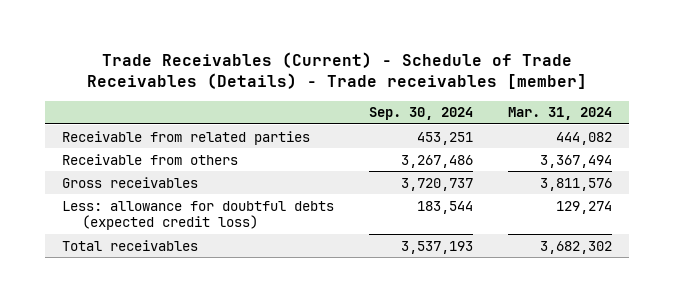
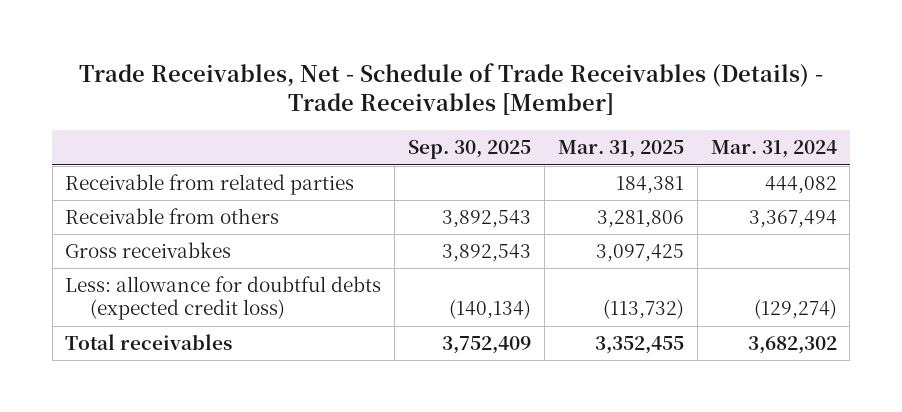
- Trade Receivables (Current) - Schedule of Trade Receivables (Details) - Trade receivables [member]
+ Trade Receivables, Net - Schedule of Trade Receivables (Details) - Trade Receivables [Member]
- | Sep. 30, 2024 | Mar. 31, 2024
+ | Sep. 30, 2025 | Mar. 31, 2025 | Mar. 31, 2024
- Gross receivables | 3,720,737 | 3,811,576
- Less: allowance for doubtful debts (expected credit loss) | 183,544 | 129,274
+ Gross receivabkes | 3,892,543 | 3,097,425 |
+ Less: allowance for doubtful debts (expected credit loss) | (140,134) | (113,732) | (129,274)

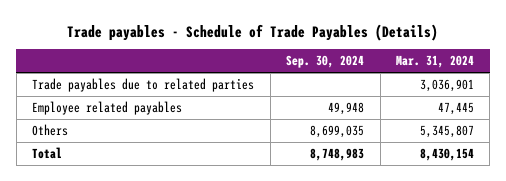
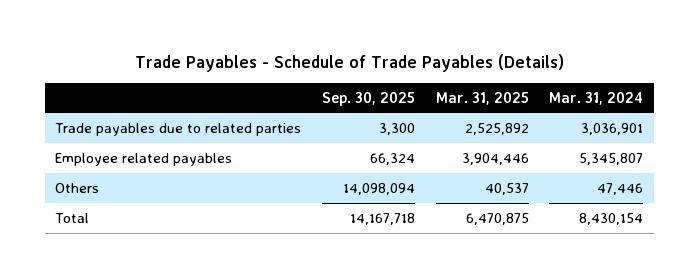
- Trade payables - Schedule of Trade Payables (Details)
+ Trade Payables - Schedule of Trade Payables (Details)
- | Sep. 30, 2024 | Mar. 31, 2024
+ | Sep. 30, 2025 | Mar. 31, 2025 | Mar. 31, 2024
- Employee related payables | 49,948 | 47,445
- Others | 8,699,035 | 5,345,807
+ Employee related payables | 66,324 | 3,904,446 | 5,345,807
+ Others | 14,098,094 | 40,537 | 47,446

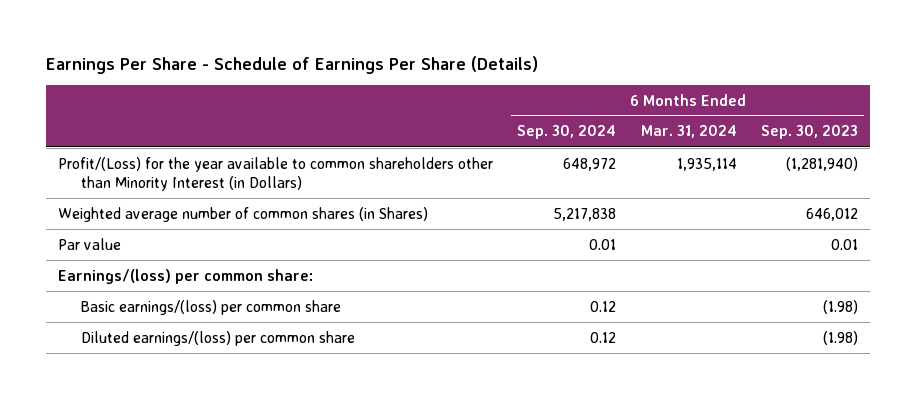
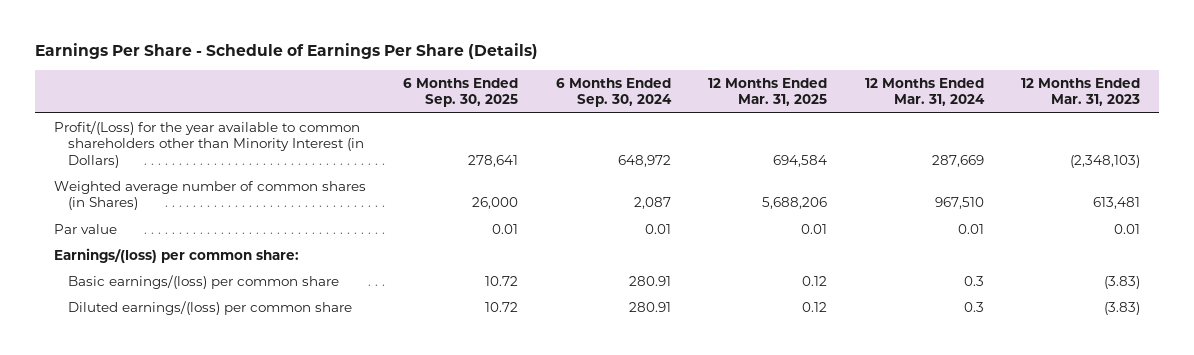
- | 6 Months Ended Sep. 30, 2024 | 6 Months Ended Mar. 31, 2024 | 6 Months Ended Sep. 30, 2023
+ | 6 Months Ended Sep. 30, 2025 | 6 Months Ended Sep. 30, 2024 | 12 Months Ended Mar. 31, 2025 | 12 Months Ended Mar. 31, 2024 | 12 Months Ended Mar. 31, 2023
- Weighted average number of common shares (in Shares) | 5,217,838 | | 646,012
+ Weighted average number of common shares (in Shares) | 26,000 | 2,087 | 5,688,206 | 967,510 | 613,481
- Basic earnings/(loss) per common share | 0.12 | | (1.98)
- Diluted earnings/(loss) per common share | 0.12 | | (1.98)
+ Basic earnings/(loss) per common share | 10.72 | 280.91 | 0.12 | 0.3 | (3.83)
+ Diluted earnings/(loss) per common share | 10.72 | 280.91 | 0.12 | 0.3 | (3.83)

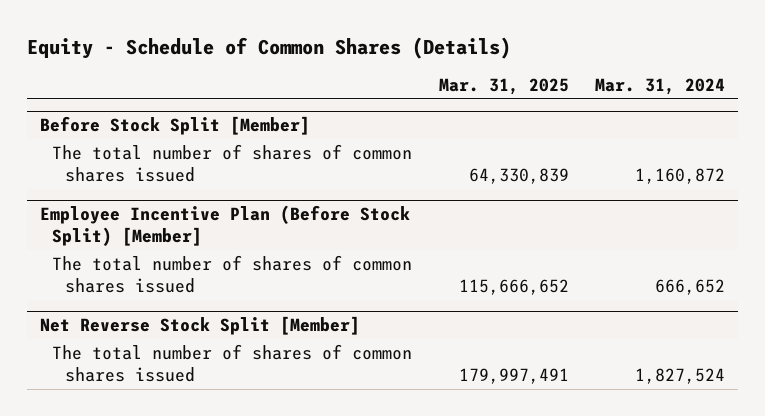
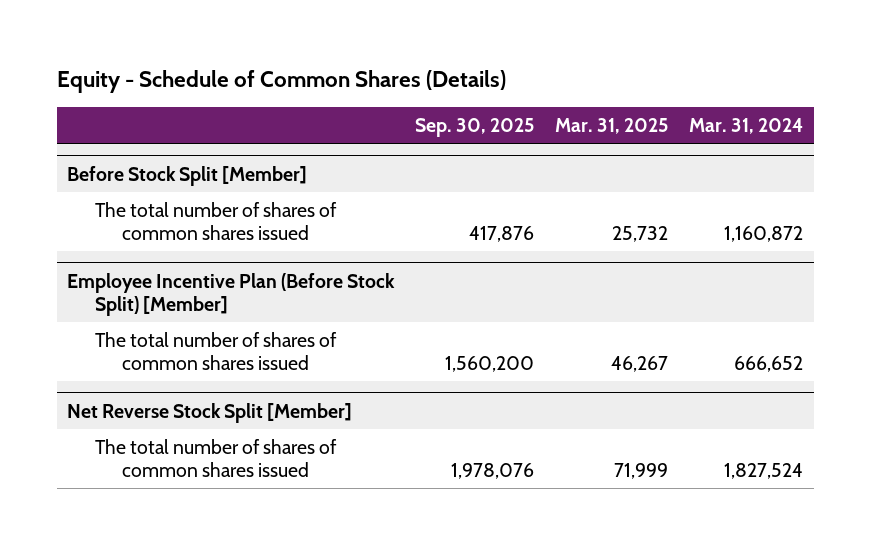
- | Mar. 31, 2025 | Mar. 31, 2024
+ | Sep. 30, 2025 | Mar. 31, 2025 | Mar. 31, 2024
@ Before Stock Split [Member]
- The total number of shares of common shares issued | 64,330,839 | 1,160,872
+ The total number of shares of common shares issued | 417,876 | 25,732 | 1,160,872
@ Employee Incentive Plan (Before Stock Split) [Member]
- The total number of shares of common shares issued | 115,666,652 | 666,652
+ The total number of shares of common shares issued | 1,560,200 | 46,267 | 666,652
@ Net Reverse Stock Split [Member]
- The total number of shares of common shares issued | 179,997,491 | 1,827,524
+ The total number of shares of common shares issued | 1,978,076 | 71,999 | 1,827,524

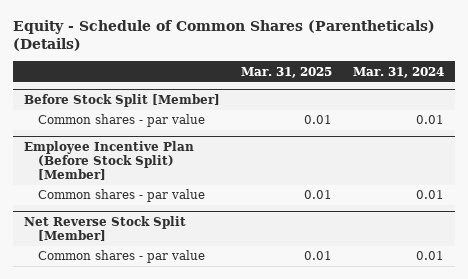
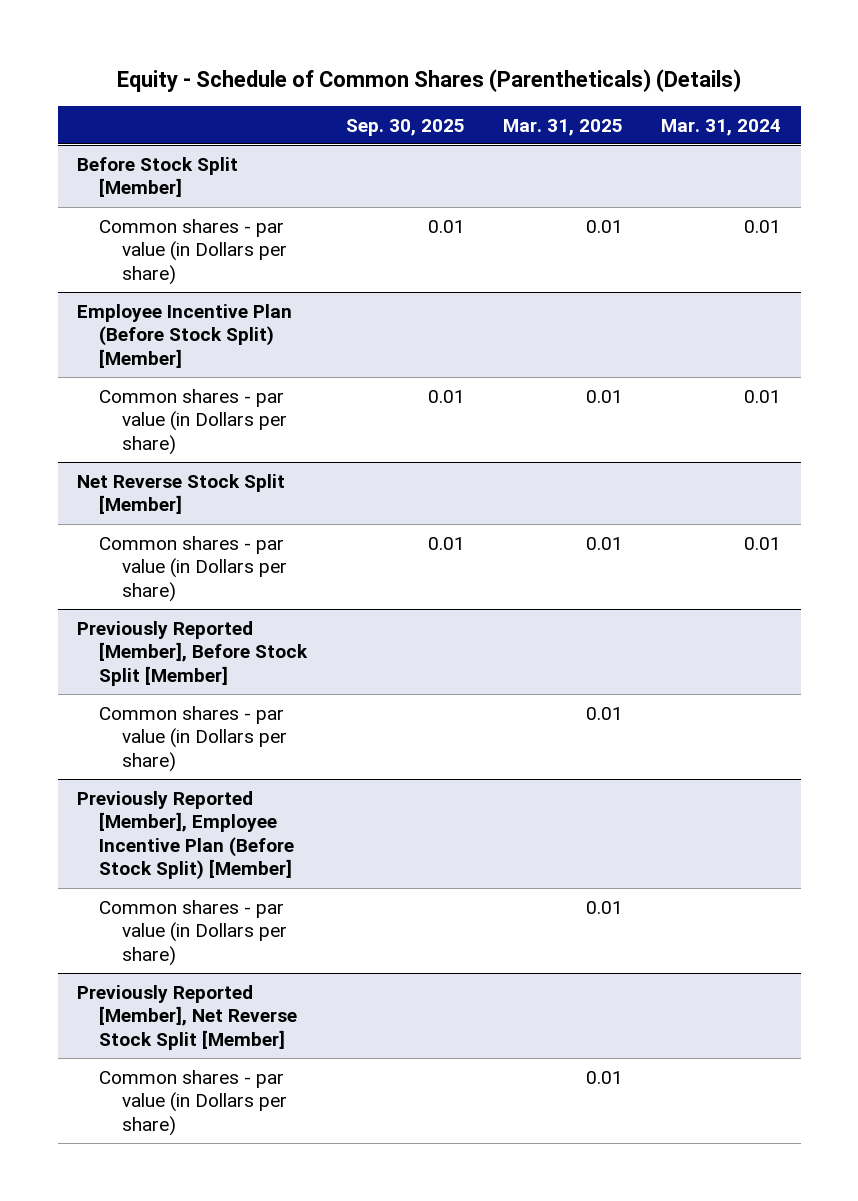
- | Mar. 31, 2025 | Mar. 31, 2024
+ | Sep. 30, 2025 | Mar. 31, 2025 | Mar. 31, 2024
@ Before Stock Split [Member]
- Common shares - par value | 0.01 | 0.01
+ Common shares - par value (in Dollars per share) | 0.01 | 0.01 | 0.01
@ Employee Incentive Plan (Before Stock Split) [Member]
- Common shares - par value | 0.01 | 0.01
+ Common shares - par value (in Dollars per share) | 0.01 | 0.01 | 0.01
@ Net Reverse Stock Split [Member]
- Common shares - par value | 0.01 | 0.01
+ Common shares - par value (in Dollars per share) | 0.01 | 0.01 | 0.01
+ Previously Reported [Member], Before Stock Split [Member]
+ Common shares - par value (in Dollars per share) | | 0.01 |
+ Previously Reported [Member], Employee Incentive Plan (Before Stock Split) [Member]
+ Common shares - par value (in Dollars per share) | | 0.01 |
+ Previously Reported [Member], Net Reverse Stock Split [Member]
+ Common shares - par value (in Dollars per share) | | 0.01 |

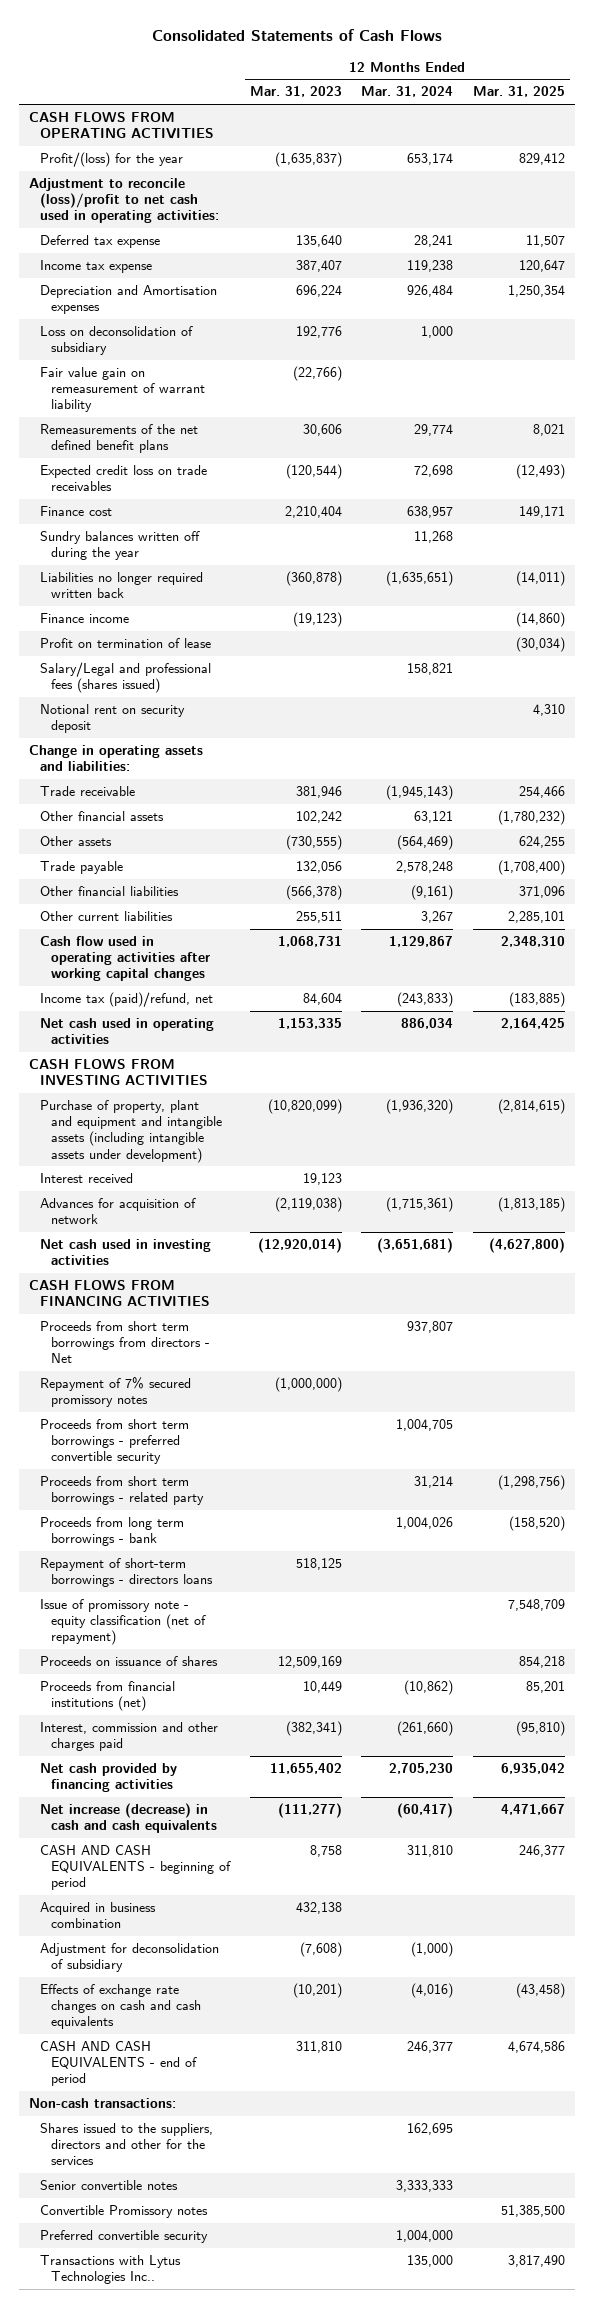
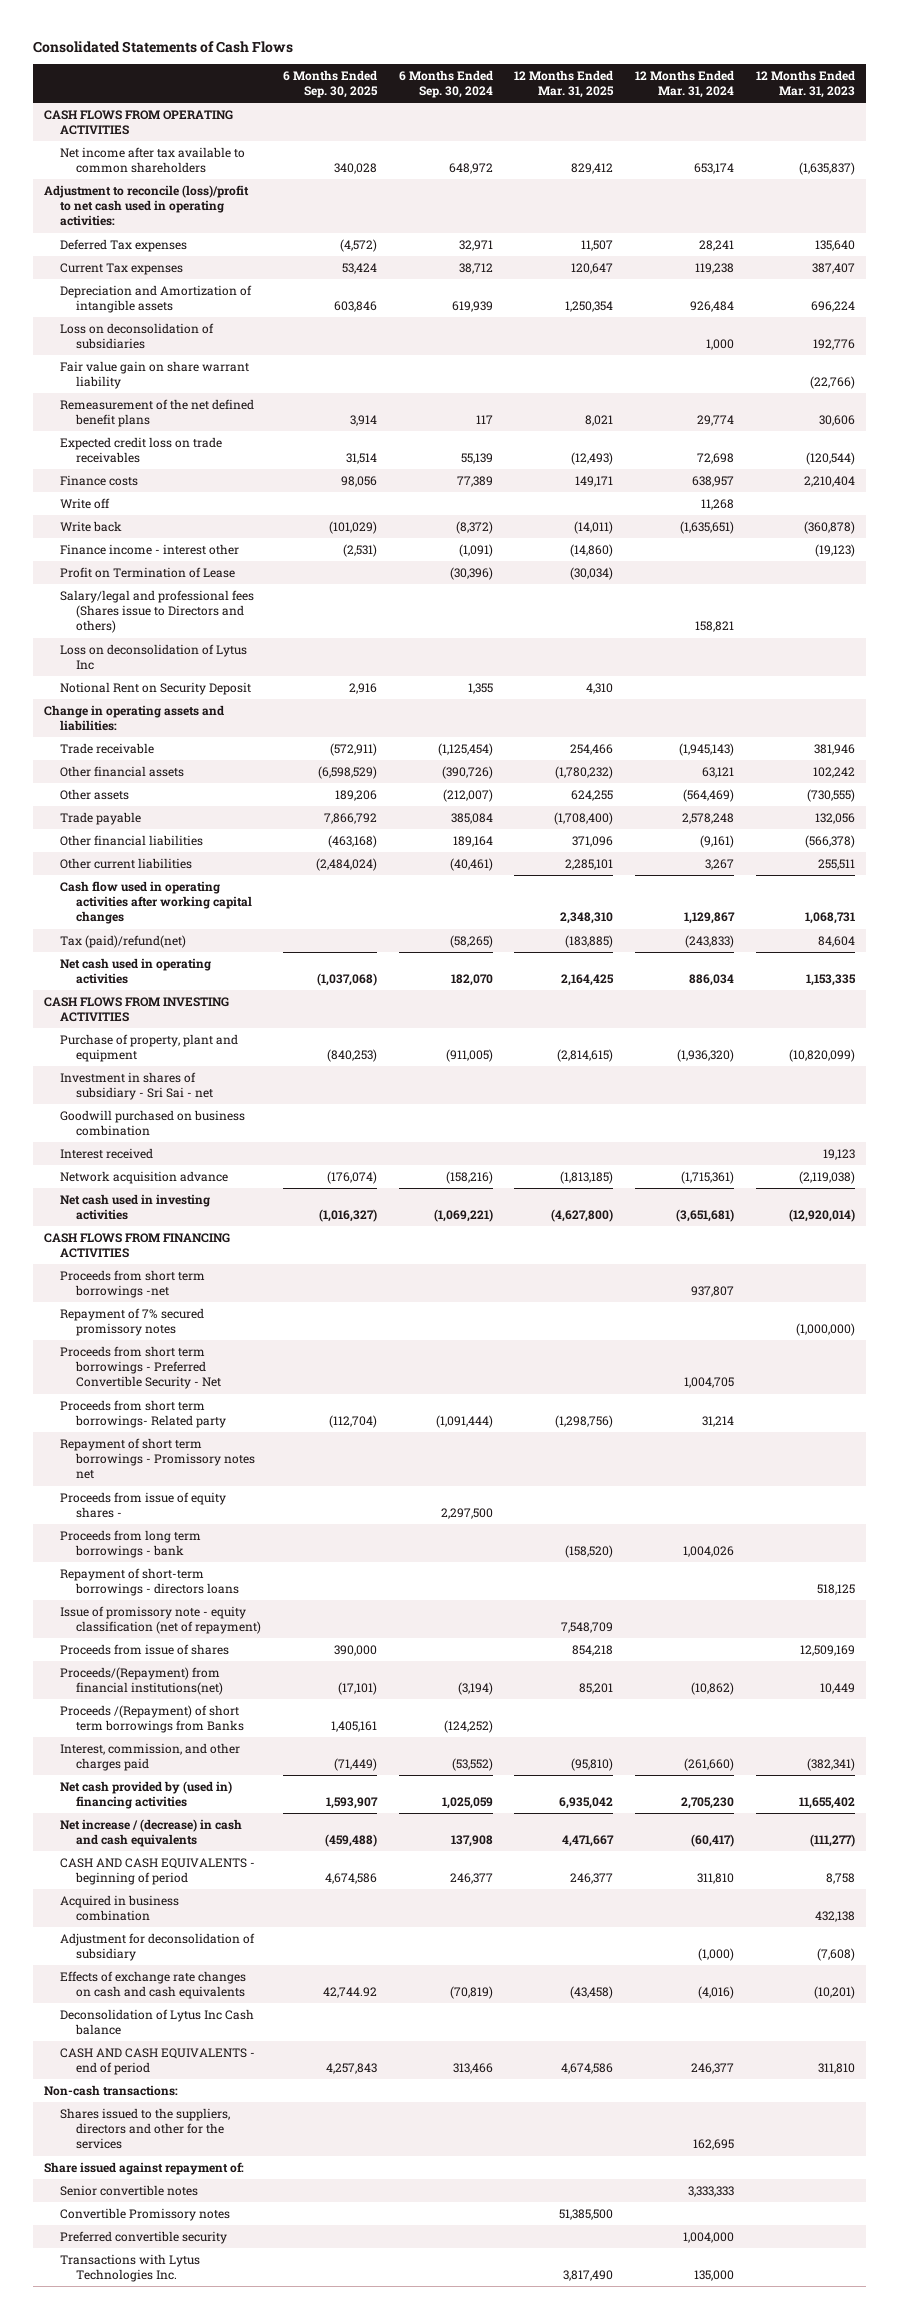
- | 12 Months Ended Mar. 31, 2023 | 12 Months Ended Mar. 31, 2024 | 12 Months Ended Mar. 31, 2025
+ | 6 Months Ended Sep. 30, 2025 | 6 Months Ended Sep. 30, 2024 | 12 Months Ended Mar. 31, 2025 | 12 Months Ended Mar. 31, 2024 | 12 Months Ended Mar. 31, 2023
- Profit/(loss) for the year | (1,635,837) | 653,174 | 829,412
+ Net income after tax available to common shareholders | 340,028 | 648,972 | 829,412 | 653,174 | (1,635,837)
- Deferred tax expense | 135,640 | 28,241 | 11,507
- Income tax expense | 387,407 | 119,238 | 120,647
- Depreciation and Amortisation expenses | 696,224 | 926,484 | 1,250,354
- Loss on deconsolidation of subsidiary | 192,776 | 1,000 |
- Fair value gain on remeasurement of warrant liability | (22,766) | |
- Remeasurements of the net defined benefit plans | 30,606 | 29,774 | 8,021
+ Deferred Tax expenses | (4,572) | 32,971 | 11,507 | 28,241 | 135,640
+ Current Tax expenses | 53,424 | 38,712 | 120,647 | 119,238 | 387,407
+ Depreciation and Amortization of intangible assets | 603,846 | 619,939 | 1,250,354 | 926,484 | 696,224
+ Loss on deconsolidation of subsidiaries | | | | 1,000 | 192,776
+ Fair value gain on share warrant liability | | | | | (22,766)
+ Remeasurement of the net defined benefit plans | 3,914 | 117 | 8,021 | 29,774 | 30,606
- Finance cost | 2,210,404 | 638,957 | 149,171
- Sundry balances written off during the year | | 11,268 |
- Liabilities no longer required written back | (360,878) | (1,635,651) | (14,011)
- Finance income | (19,123) | | (14,860)
- Profit on termination of lease | | | (30,034)
- Salary/Legal and professional fees (shares issued) | | 158,821 |
- Notional rent on security deposit | | | 4,310
+ Finance costs | 98,056 | 77,389 | 149,171 | 638,957 | 2,210,404
+ Write off | | | | 11,268 |
+ Write back | (101,029) | (8,372) | (14,011) | (1,635,651) | (360,878)
+ Finance income - interest other | (2,531) | (1,091) | (14,860) | | (19,123)
+ Profit on Termination of Lease | | (30,396) | (30,034) | |
+ Salary/legal and professional fees (Shares issue to Directors and others) | | | | 158,821 |
+ Loss on deconsolidation of Lytus Inc
+ Notional Rent on Security Deposit | 2,916 | 1,355 | 4,310 | |
- Income tax (paid)/refund, net | 84,604 | (243,833) | (183,885)
+ Tax (paid)/refund(net) | | (58,265) | (183,885) | (243,833) | 84,604
- Purchase of property, plant and equipment and intangible assets (including intangible assets under development) | (10,820,099) | (1,936,320) | (2,814,615)
+ Purchase of property, plant and equipment | (840,253) | (911,005) | (2,814,615) | (1,936,320) | (10,820,099)
+ Investment in shares of subsidiary - Sri Sai - net
+ Goodwill purchased on business combination
- Advances for acquisition of network | (2,119,038) | (1,715,361) | (1,813,185)
+ Network acquisition advance | (176,074) | (158,216) | (1,813,185) | (1,715,361) | (2,119,038)
- Proceeds from short term borrowings from directors - Net | | 937,807 |
+ Proceeds from short term borrowings -net | | | | 937,807 |
- Proceeds from short term borrowings - preferred convertible security | | 1,004,705 |
- Proceeds from short term borrowings - related party | | 31,214 | (1,298,756)
+ Proceeds from short term borrowings - Preferred Convertible Security - Net | | | | 1,004,705 |
+ Proceeds from short term borrowings- Related party | (112,704) | (1,091,444) | (1,298,756) | 31,214 |
+ Repayment of short term borrowings - Promissory notes net
+ Proceeds from issue of equity shares - | | 2,297,500 | | |
- Proceeds on issuance of shares | 12,509,169 | | 854,218
- Proceeds from financial institutions (net) | 10,449 | (10,862) | 85,201
- Interest, commission and other charges paid | (382,341) | (261,660) | (95,810)
- Net cash provided by financing activities | 11,655,402 | 2,705,230 | 6,935,042
- Net increase (decrease) in cash and cash equivalents | (111,277) | (60,417) | 4,471,667
+ Proceeds from issue of shares | 390,000 | | 854,218 | | 12,509,169
+ Proceeds/(Repayment) from financial institutions(net) | (17,101) | (3,194) | 85,201 | (10,862) | 10,449
+ Proceeds /(Repayment) of short term borrowings from Banks | 1,405,161 | (124,252) | | |
+ Interest, commission, and other charges paid | (71,449) | (53,552) | (95,810) | (261,660) | (382,341)
+ Net cash provided by (used in) financing activities | 1,593,907 | 1,025,059 | 6,935,042 | 2,705,230 | 11,655,402
+ Net increase / (decrease) in cash and cash equivalents | (459,488) | 137,908 | 4,471,667 | (60,417) | (111,277)
+ Deconsolidation of Lytus Inc Cash balance
+ Share issued against repayment of:
- Transactions with Lytus Technologies Inc.. | | 135,000 | 3,817,490
+ Transactions with Lytus Technologies Inc. | | | 3,817,490 | 135,000 |

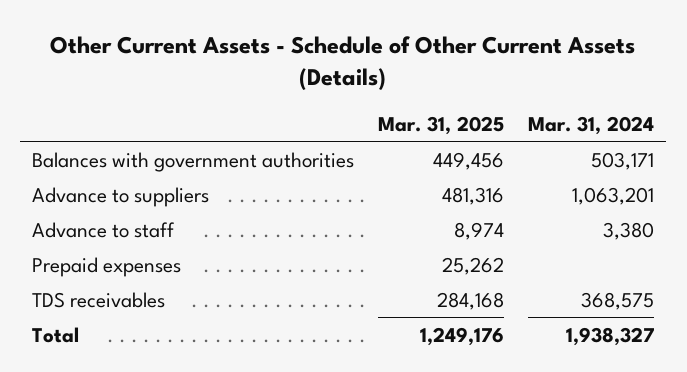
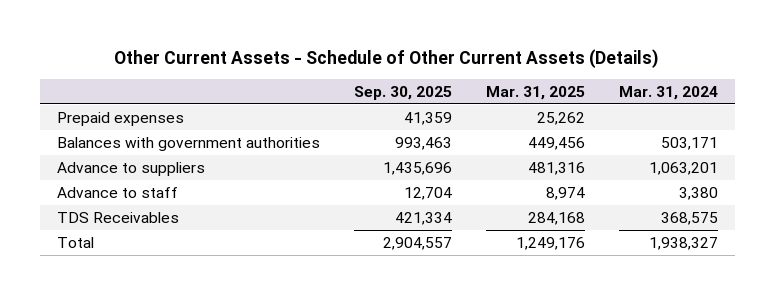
- | Mar. 31, 2025 | Mar. 31, 2024
+ | Sep. 30, 2025 | Mar. 31, 2025 | Mar. 31, 2024
moved up: Prepaid expenses | 41,359 | 25,262 |
- TDS receivables | 284,168 | 368,575
+ TDS Receivables | 421,334 | 284,168 | 368,575

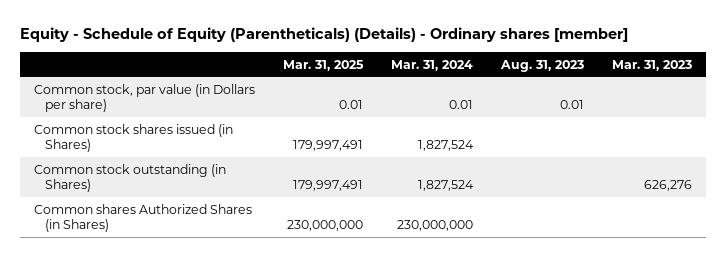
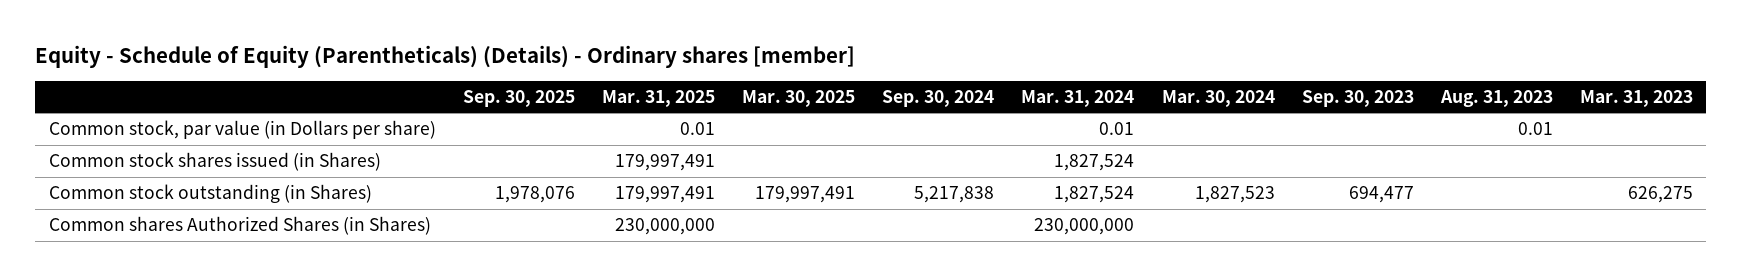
- | Mar. 31, 2025 | Mar. 31, 2024 | Aug. 31, 2023 | Mar. 31, 2023
+ | Sep. 30, 2025 | Mar. 31, 2025 | Mar. 30, 2025 | Sep. 30, 2024 | Mar. 31, 2024 | Mar. 30, 2024 | Sep. 30, 2023 | Aug. 31, 2023 | Mar. 31, 2023
- Common stock outstanding (in Shares) | 179,997,491 | 1,827,524 | | 626,276
+ Common stock outstanding (in Shares) | 1,978,076 | 179,997,491 | 179,997,491 | 5,217,838 | 1,827,524 | 1,827,523 | 694,477 | | 626,275

